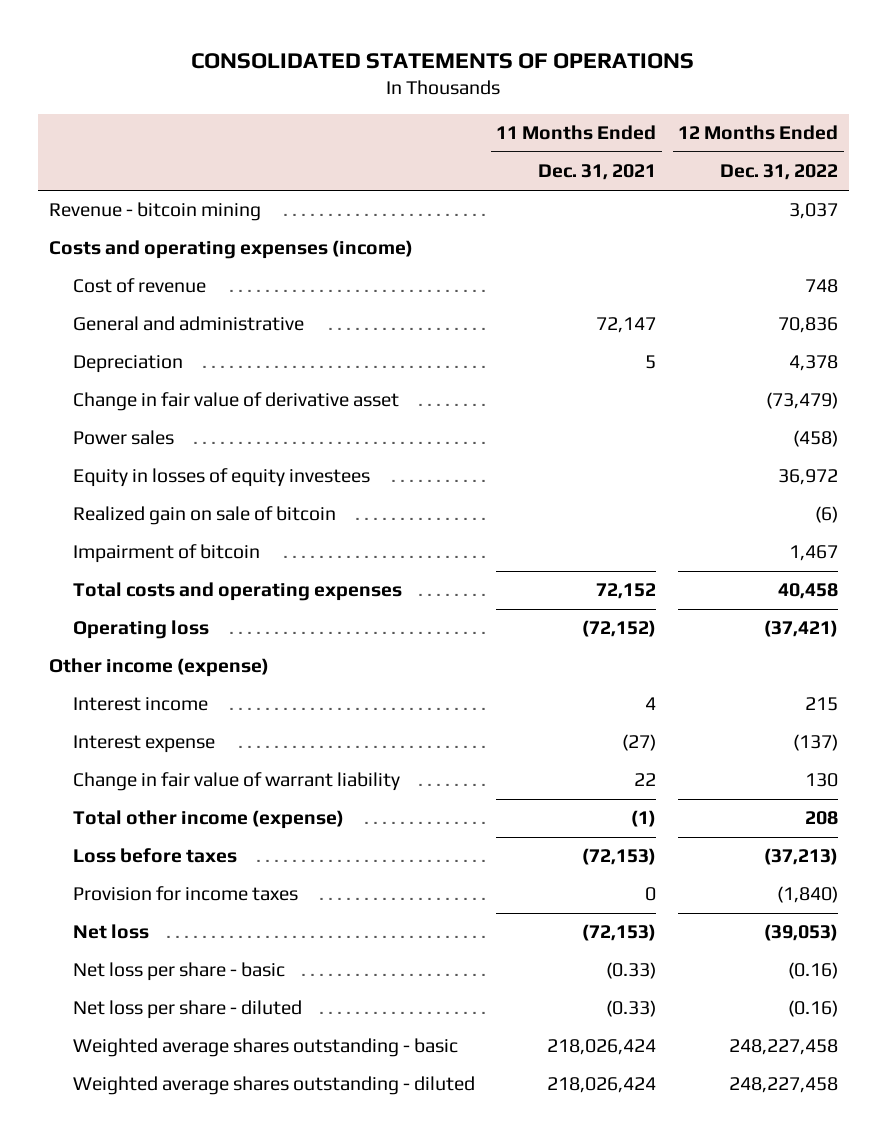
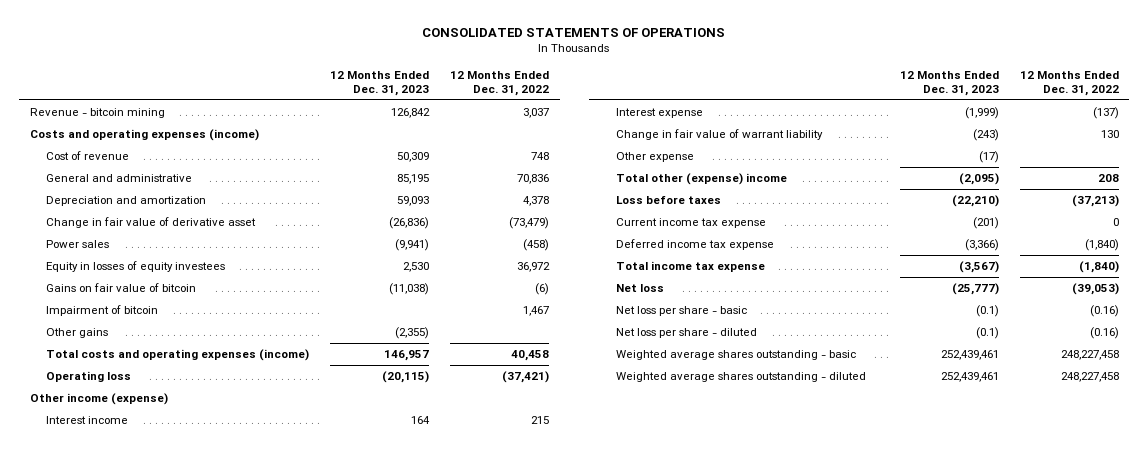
- | 11 Months Ended Dec. 31, 2021 | 12 Months Ended Dec. 31, 2022
+ | 12 Months Ended Dec. 31, 2023 | 12 Months Ended Dec. 31, 2022
- Depreciation | 5 | 4,378
+ Depreciation and amortization | 59,093 | 4,378
- Realized gain on sale of bitcoin | | (6)
+ Gains on fair value of bitcoin | (11,038) | (6)
- Total costs and operating expenses | 72,152 | 40,458
+ Other gains | (2,355) |
+ Total costs and operating expenses (income) | 146,957 | 40,458
- Total other income (expense) | (1) | 208
+ Other expense | (17) |
+ Total other (expense) income | (2,095) | 208
- Provision for income taxes | 0 | (1,840)
+ Current income tax expense | (201) | 0
+ Deferred income tax expense | (3,366) | (1,840)
+ Total income tax expense | (3,567) | (1,840)

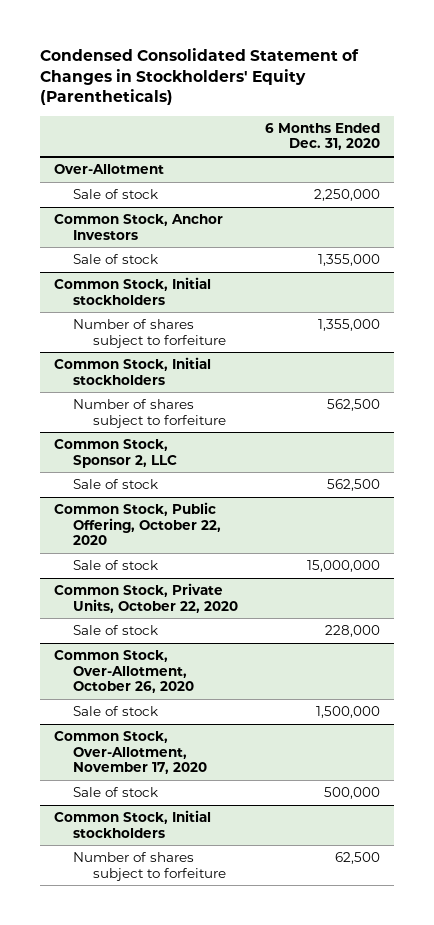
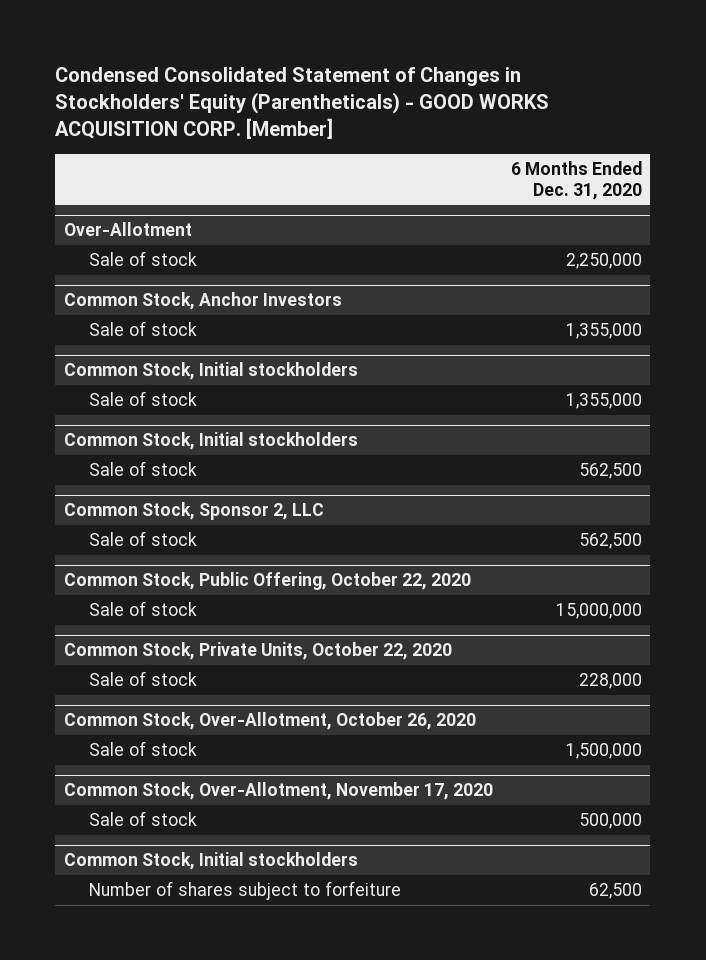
- Condensed Consolidated Statement of Changes in Stockholders' Equity (Parentheticals)
+ Condensed Consolidated Statement of Changes in Stockholders' Equity (Parentheticals) - GOOD WORKS ACQUISITION CORP. [Member]
@ Common Stock, Initial stockholders
- Number of shares subject to forfeiture | 1,355,000
+ Sale of stock | 1,355,000
- Number of shares subject to forfeiture | 562,500
+ Sale of stock | 562,500

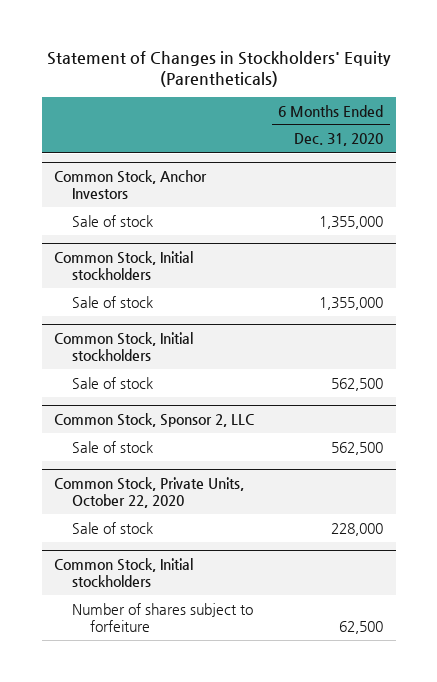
- Condensed Consolidated Statement of Changes in Stockholders' Equity (Parentheticals) - GOOD WORKS ACQUISITION CORP. [Member]
+ Statement of Changes in Stockholders' Equity (Parentheticals)
- Over-Allotment
- Sale of stock | 2,250,000
- Common Stock, Public Offering, October 22, 2020
- Sale of stock | 15,000,000
- Common Stock, Over-Allotment, October 26, 2020
- Sale of stock | 1,500,000
- Common Stock, Over-Allotment, November 17, 2020
- Sale of stock | 500,000

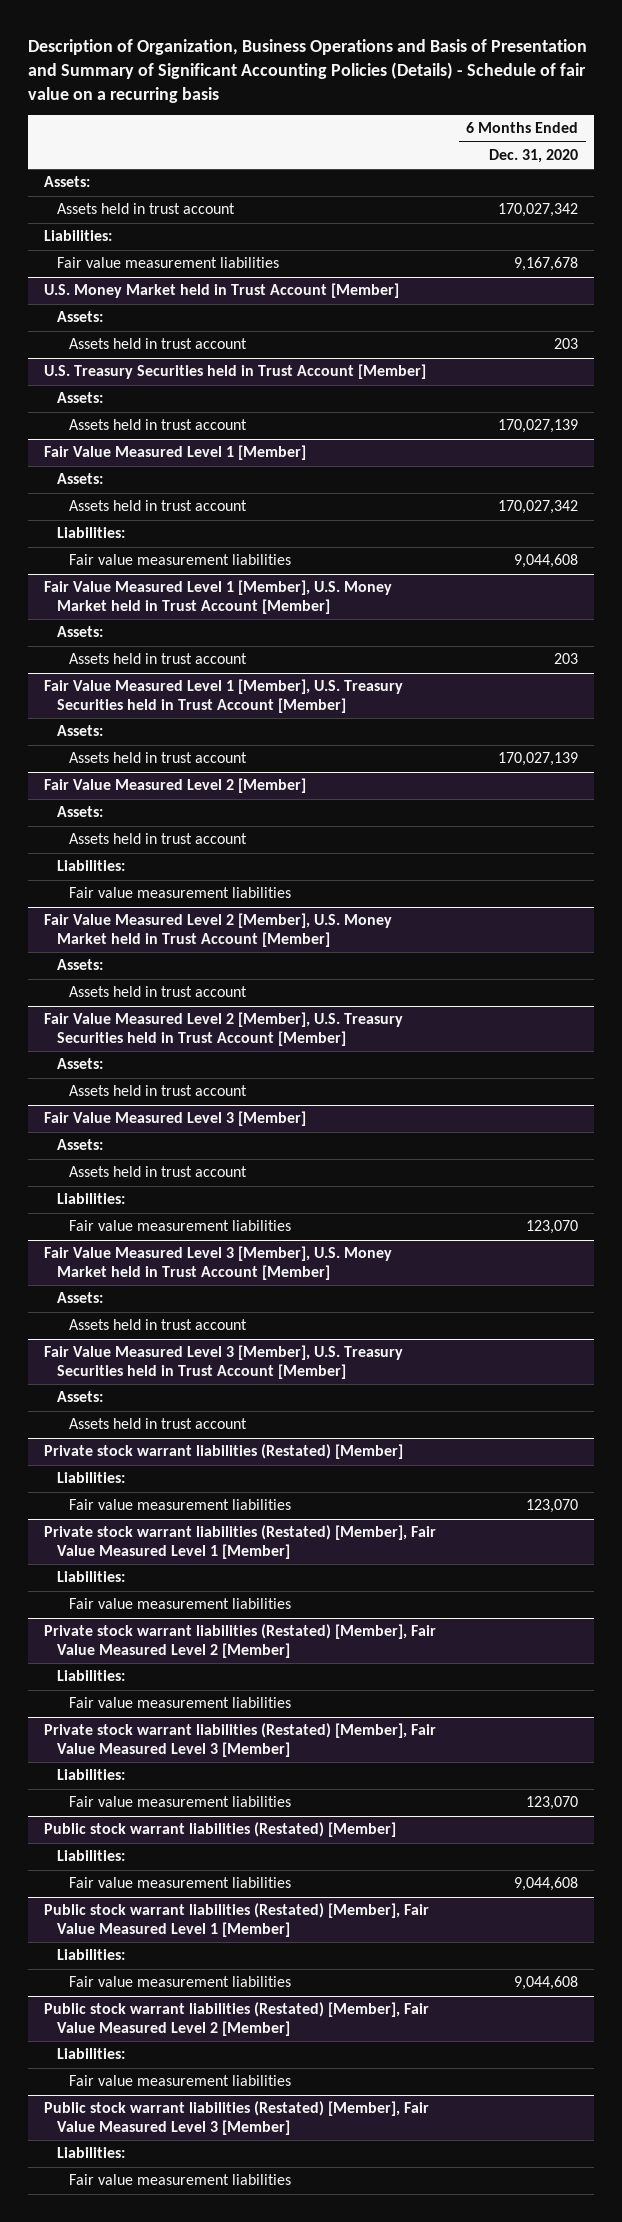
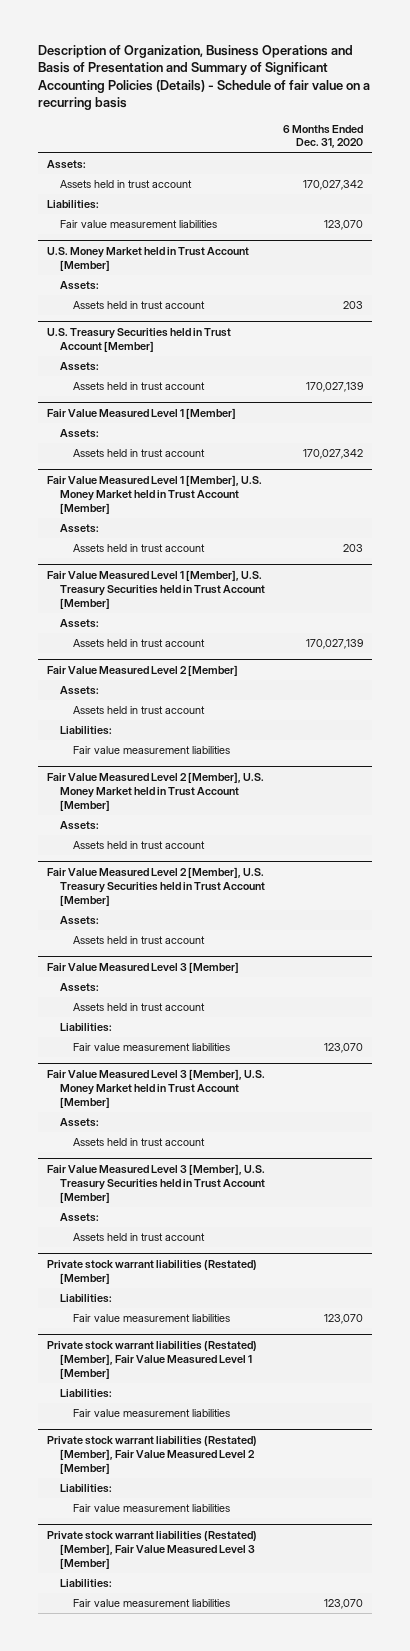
- Fair value measurement liabilities | 9,167,678
+ Fair value measurement liabilities | 123,070
@ Fair Value Measured Level 1 [Member]
- Liabilities:
- Fair value measurement liabilities | 9,044,608
- Public stock warrant liabilities (Restated) [Member]
- Liabilities:
- Fair value measurement liabilities | 9,044,608
- Public stock warrant liabilities (Restated) [Member], Fair Value Measured Level 1 [Member]
- Liabilities:
- Fair value measurement liabilities | 9,044,608
- Public stock warrant liabilities (Restated) [Member], Fair Value Measured Level 2 [Member]
- Liabilities:
- Fair value measurement liabilities
- Public stock warrant liabilities (Restated) [Member], Fair Value Measured Level 3 [Member]
- Liabilities:
- Fair value measurement liabilities

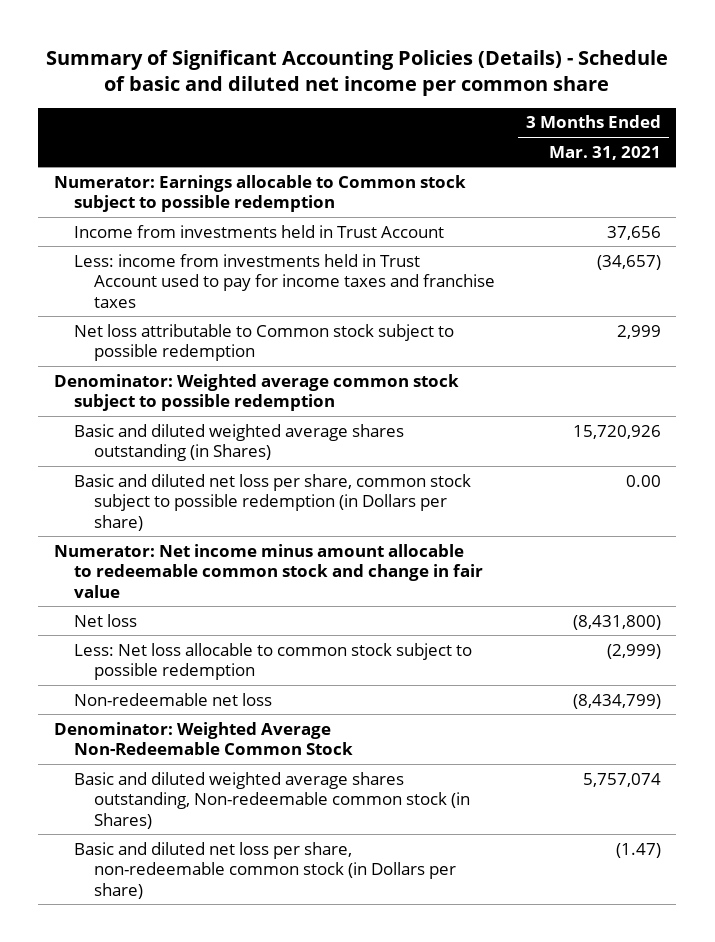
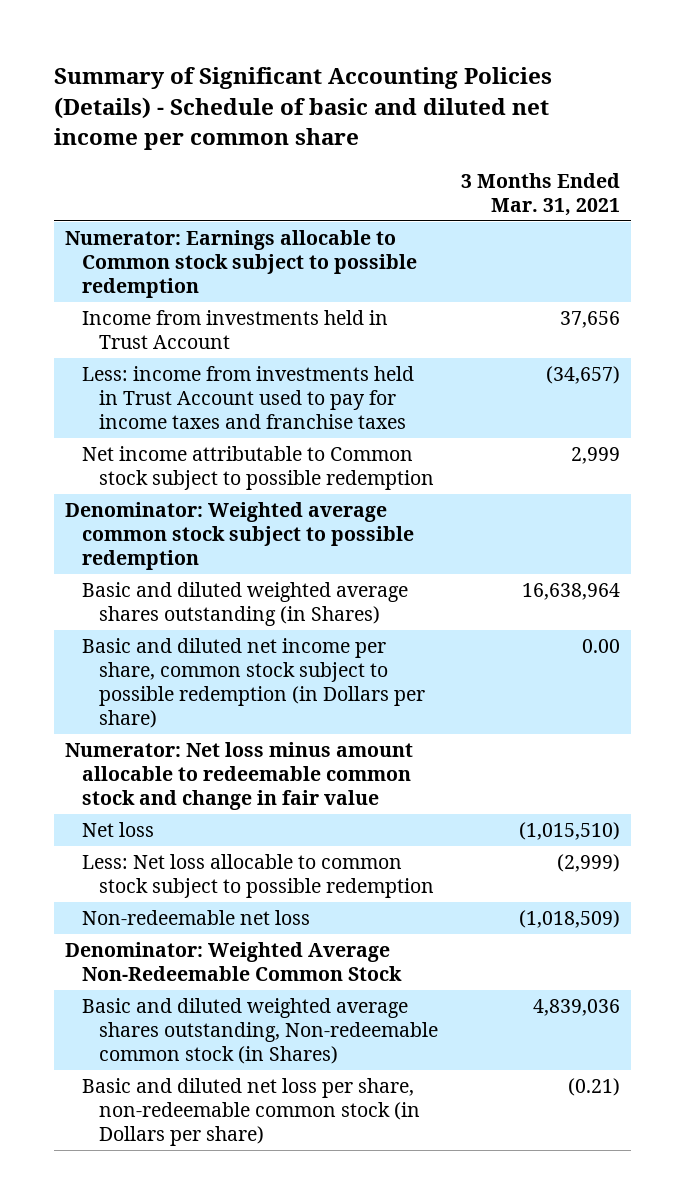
- Net loss attributable to Common stock subject to possible redemption | 2,999
+ Net income attributable to Common stock subject to possible redemption | 2,999
- Basic and diluted weighted average shares outstanding (in Shares) | 15,720,926
- Basic and diluted net loss per share, common stock subject to possible redemption (in Dollars per share) | 0.00
- Numerator: Net income minus amount allocable to redeemable common stock and change in fair value
- Net loss | (8,431,800)
+ Basic and diluted weighted average shares outstanding (in Shares) | 16,638,964
+ Basic and diluted net income per share, common stock subject to possible redemption (in Dollars per share) | 0.00
+ Numerator: Net loss minus amount allocable to redeemable common stock and change in fair value
+ Net loss | (1,015,510)
- Non-redeemable net loss | (8,434,799)
+ Non-redeemable net loss | (1,018,509)
- Basic and diluted weighted average shares outstanding, Non-redeemable common stock (in Shares) | 5,757,074
- Basic and diluted net loss per share, non-redeemable common stock (in Dollars per share) | (1.47)
+ Basic and diluted weighted average shares outstanding, Non-redeemable common stock (in Shares) | 4,839,036
+ Basic and diluted net loss per share, non-redeemable common stock (in Dollars per share) | (0.21)

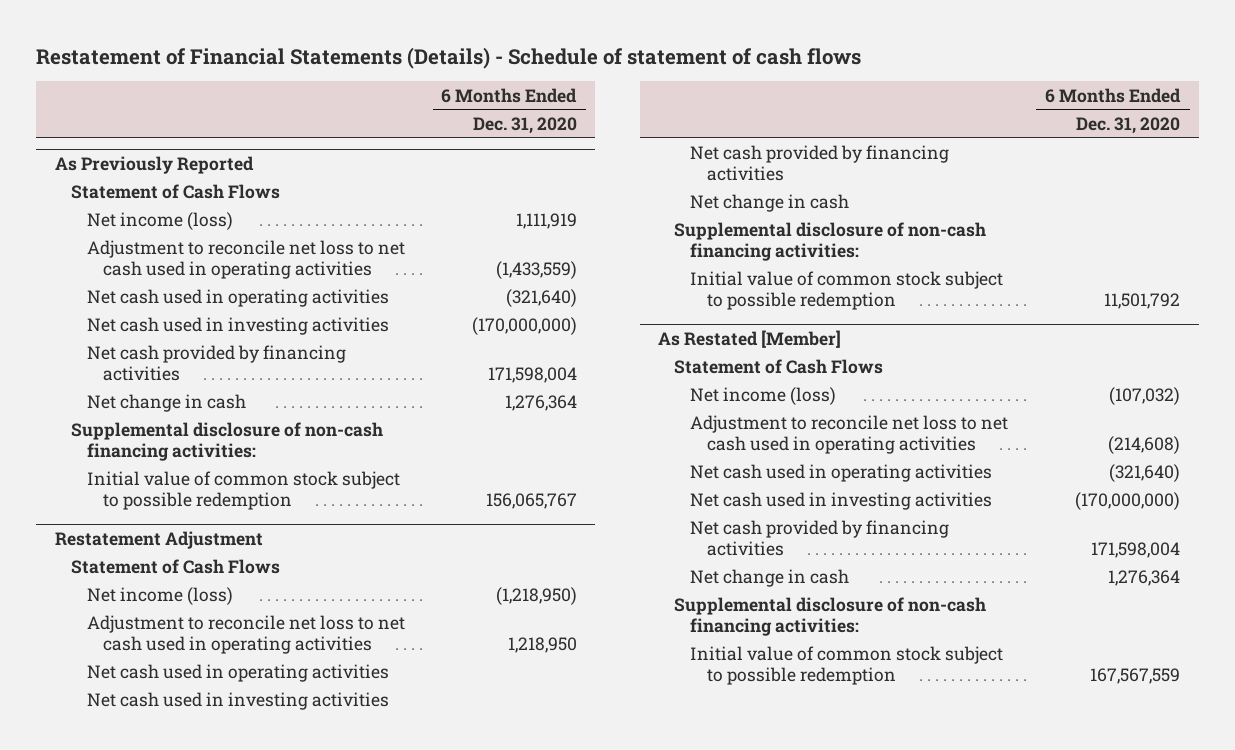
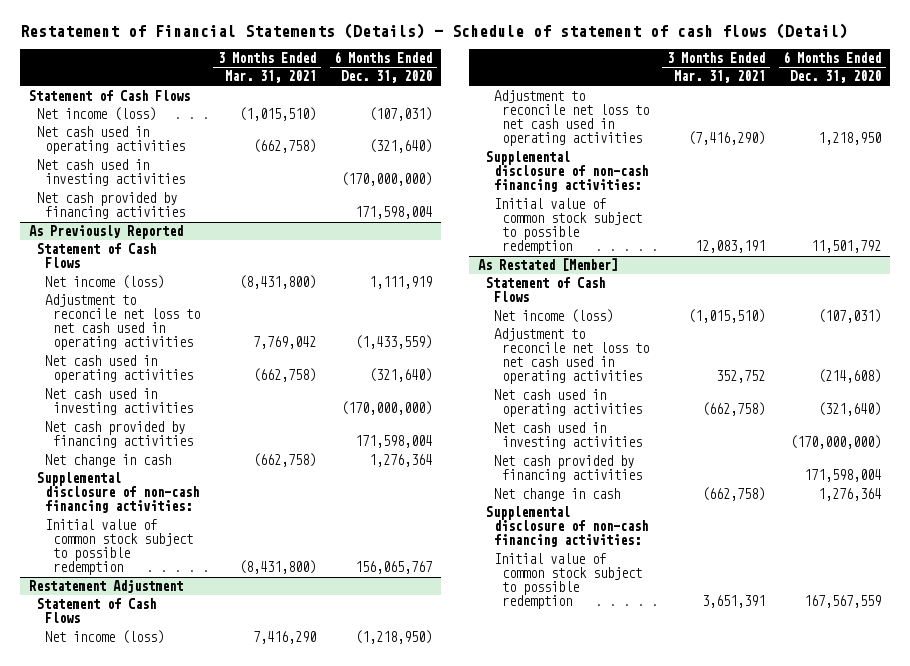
- Restatement of Financial Statements (Details) - Schedule of statement of cash flows
+ Restatement of Financial Statements (Details) - Schedule of statement of cash flows (Detail)
- | 6 Months Ended Dec. 31, 2020
+ | 3 Months Ended Mar. 31, 2021 | 6 Months Ended Dec. 31, 2020
+ Statement of Cash Flows
+ Net income (loss) | (1,015,510) | (107,031)
+ Net cash used in operating activities | (662,758) | (321,640)
+ Net cash used in investing activities | | (170,000,000)
+ Net cash provided by financing activities | | 171,598,004
@ Restatement Adjustment
- Net cash used in operating activities
- Net cash used in investing activities
- Net cash provided by financing activities
- Net change in cash
@ As Restated [Member]
- Net income (loss) | (107,032)
+ Net income (loss) | (1,015,510) | (107,031)

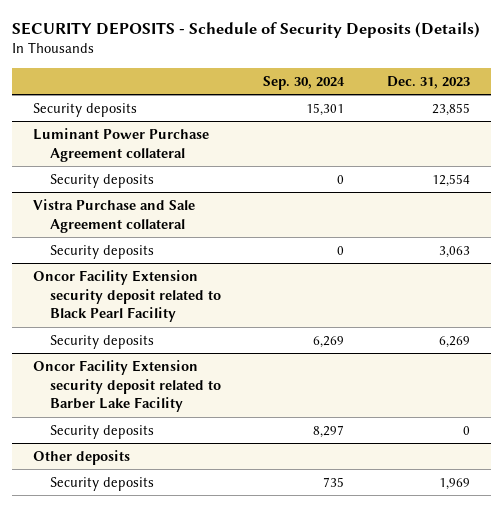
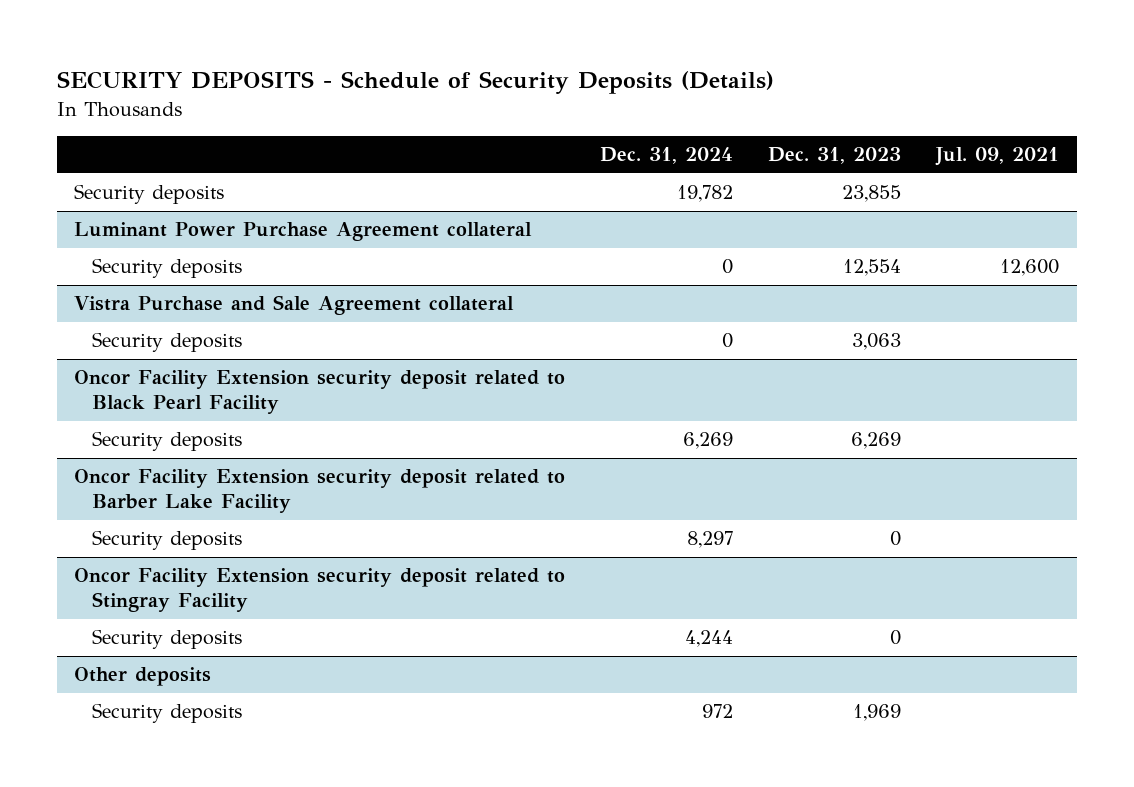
- | Sep. 30, 2024 | Dec. 31, 2023
+ | Dec. 31, 2024 | Dec. 31, 2023 | Jul. 09, 2021
+ Oncor Facility Extension security deposit related to Stingray Facility
+ Security deposits | 4,244 | 0 |

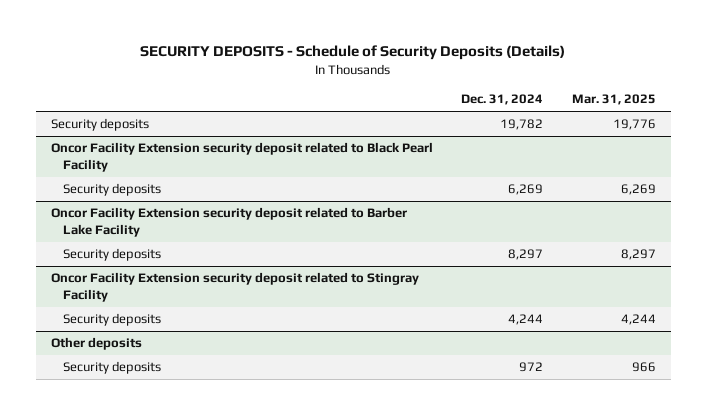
- | Dec. 31, 2024 | Dec. 31, 2023 | Jul. 09, 2021
+ | Dec. 31, 2024 | Mar. 31, 2025
- Luminant Power Purchase Agreement collateral
- Security deposits | 0 | 12,554 | 12,600
- Vistra Purchase and Sale Agreement collateral
- Security deposits | 0 | 3,063 |

